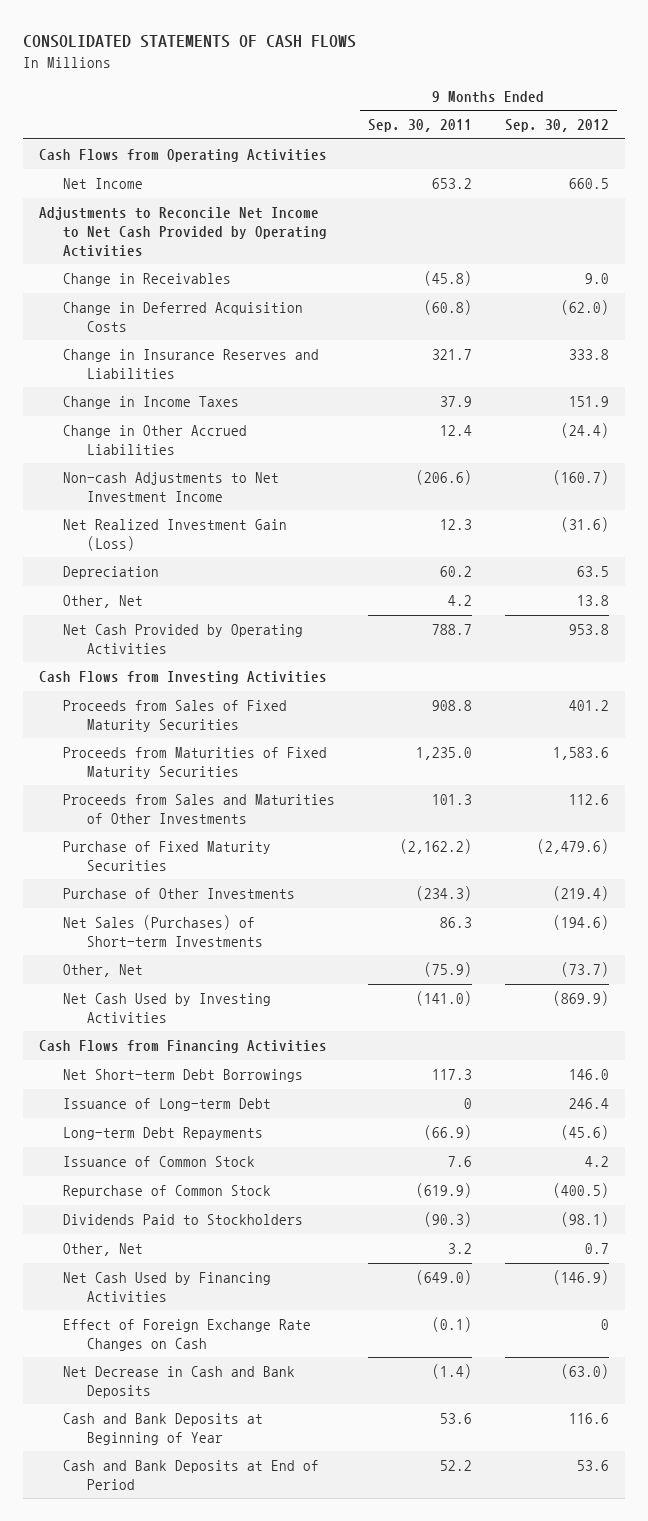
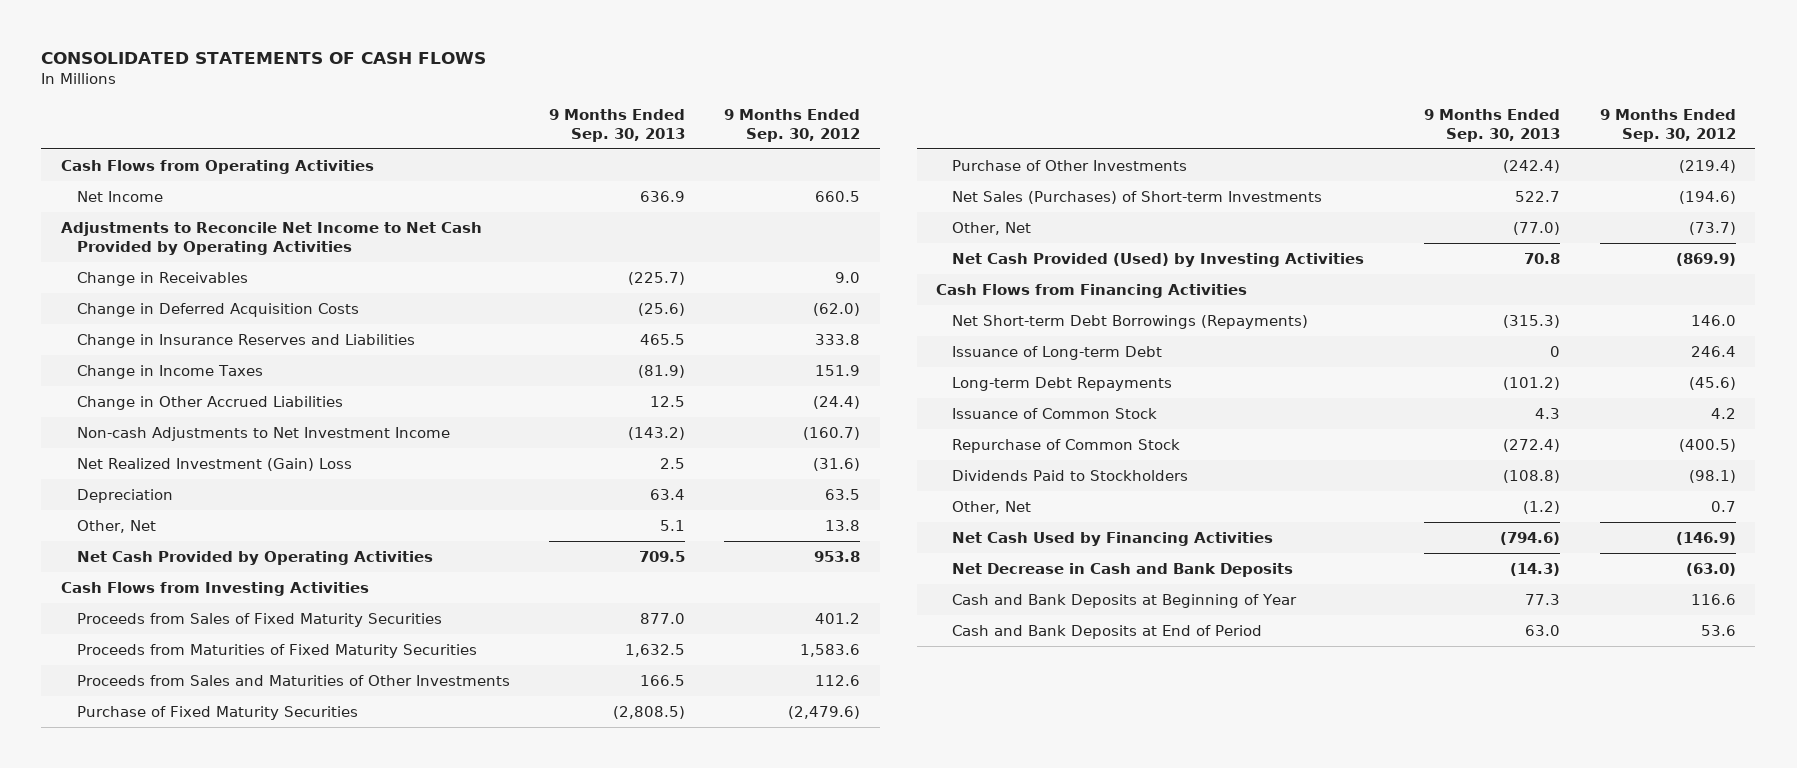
- | 9 Months Ended Sep. 30, 2011 | 9 Months Ended Sep. 30, 2012
+ | 9 Months Ended Sep. 30, 2013 | 9 Months Ended Sep. 30, 2012
- Net Realized Investment Gain (Loss) | 12.3 | (31.6)
+ Net Realized Investment (Gain) Loss | 2.5 | (31.6)
- Net Cash Used by Investing Activities | (141.0) | (869.9)
+ Net Cash Provided (Used) by Investing Activities | 70.8 | (869.9)
- Net Short-term Debt Borrowings | 117.3 | 146.0
+ Net Short-term Debt Borrowings (Repayments) | (315.3) | 146.0
- Effect of Foreign Exchange Rate Changes on Cash | (0.1) | 0

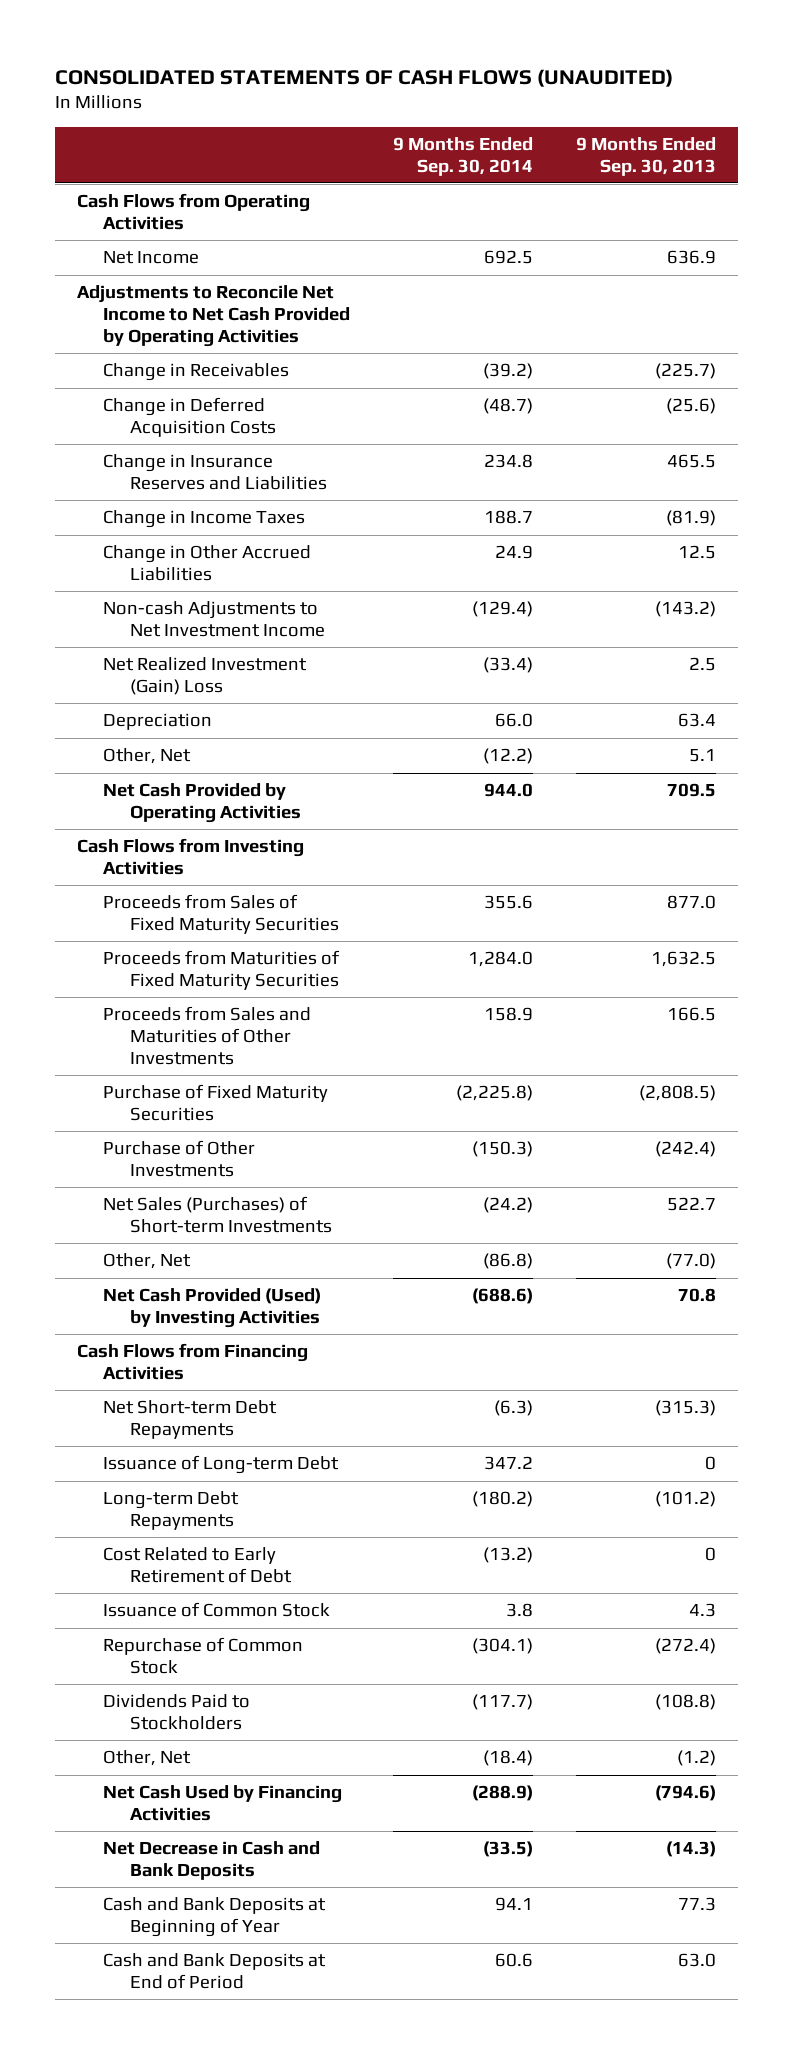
- CONSOLIDATED STATEMENTS OF CASH FLOWS
+ CONSOLIDATED STATEMENTS OF CASH FLOWS (UNAUDITED)
- | 9 Months Ended Sep. 30, 2013 | 9 Months Ended Sep. 30, 2012
+ | 9 Months Ended Sep. 30, 2014 | 9 Months Ended Sep. 30, 2013
- Net Short-term Debt Borrowings (Repayments) | (315.3) | 146.0
+ Net Short-term Debt Repayments | (6.3) | (315.3)
+ Cost Related to Early Retirement of Debt | (13.2) | 0

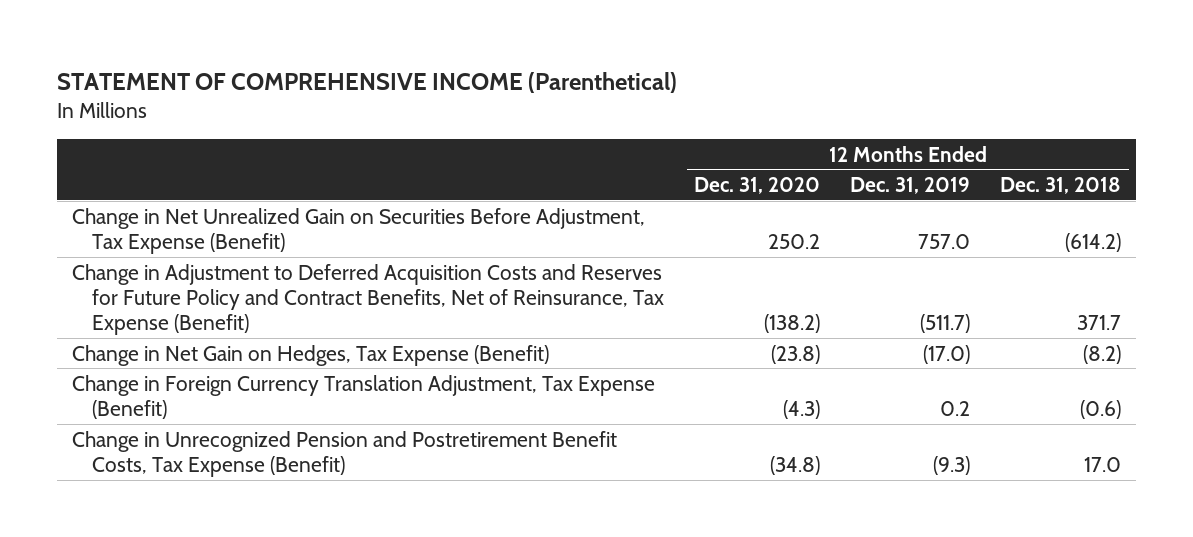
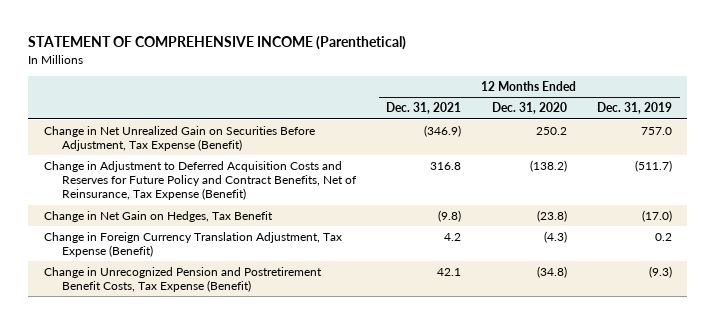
- | 12 Months Ended Dec. 31, 2020 | 12 Months Ended Dec. 31, 2019 | 12 Months Ended Dec. 31, 2018
+ | 12 Months Ended Dec. 31, 2021 | 12 Months Ended Dec. 31, 2020 | 12 Months Ended Dec. 31, 2019
- Change in Net Gain on Hedges, Tax Expense (Benefit) | (23.8) | (17.0) | (8.2)
+ Change in Net Gain on Hedges, Tax Benefit | (9.8) | (23.8) | (17.0)

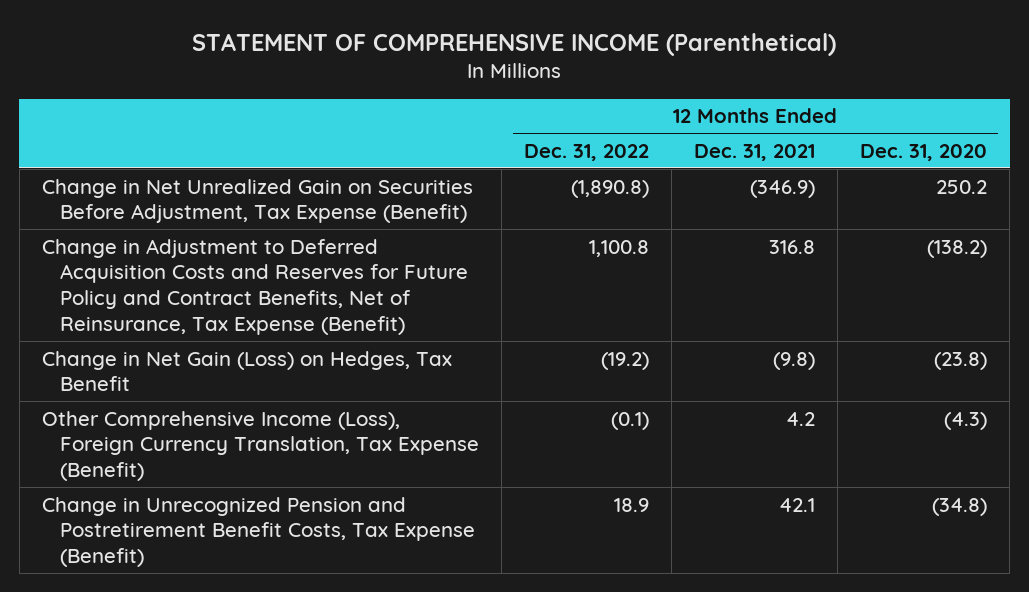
- | 12 Months Ended Dec. 31, 2021 | 12 Months Ended Dec. 31, 2020 | 12 Months Ended Dec. 31, 2019
+ | 12 Months Ended Dec. 31, 2022 | 12 Months Ended Dec. 31, 2021 | 12 Months Ended Dec. 31, 2020
- Change in Net Gain on Hedges, Tax Benefit | (9.8) | (23.8) | (17.0)
- Change in Foreign Currency Translation Adjustment, Tax Expense (Benefit) | 4.2 | (4.3) | 0.2
+ Change in Net Gain (Loss) on Hedges, Tax Benefit | (19.2) | (9.8) | (23.8)
+ Other Comprehensive Income (Loss), Foreign Currency Translation, Tax Expense (Benefit) | (0.1) | 4.2 | (4.3)

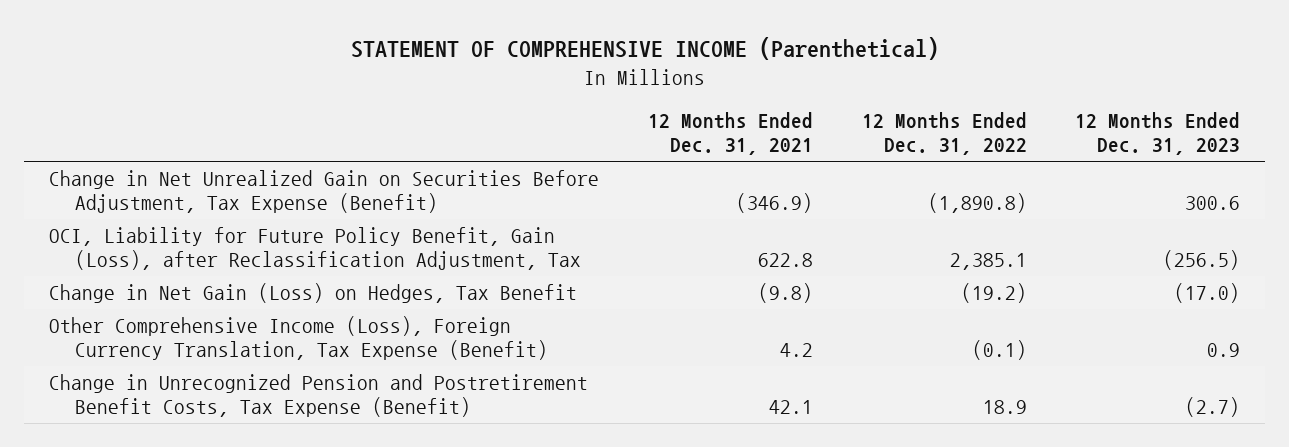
- | 12 Months Ended Dec. 31, 2022 | 12 Months Ended Dec. 31, 2021 | 12 Months Ended Dec. 31, 2020
+ | 12 Months Ended Dec. 31, 2021 | 12 Months Ended Dec. 31, 2022 | 12 Months Ended Dec. 31, 2023
- Change in Adjustment to Deferred Acquisition Costs and Reserves for Future Policy and Contract Benefits, Net of Reinsurance, Tax Expense (Benefit) | 1,100.8 | 316.8 | (138.2)
+ OCI, Liability for Future Policy Benefit, Gain (Loss), after Reclassification Adjustment, Tax | 622.8 | 2,385.1 | (256.5)

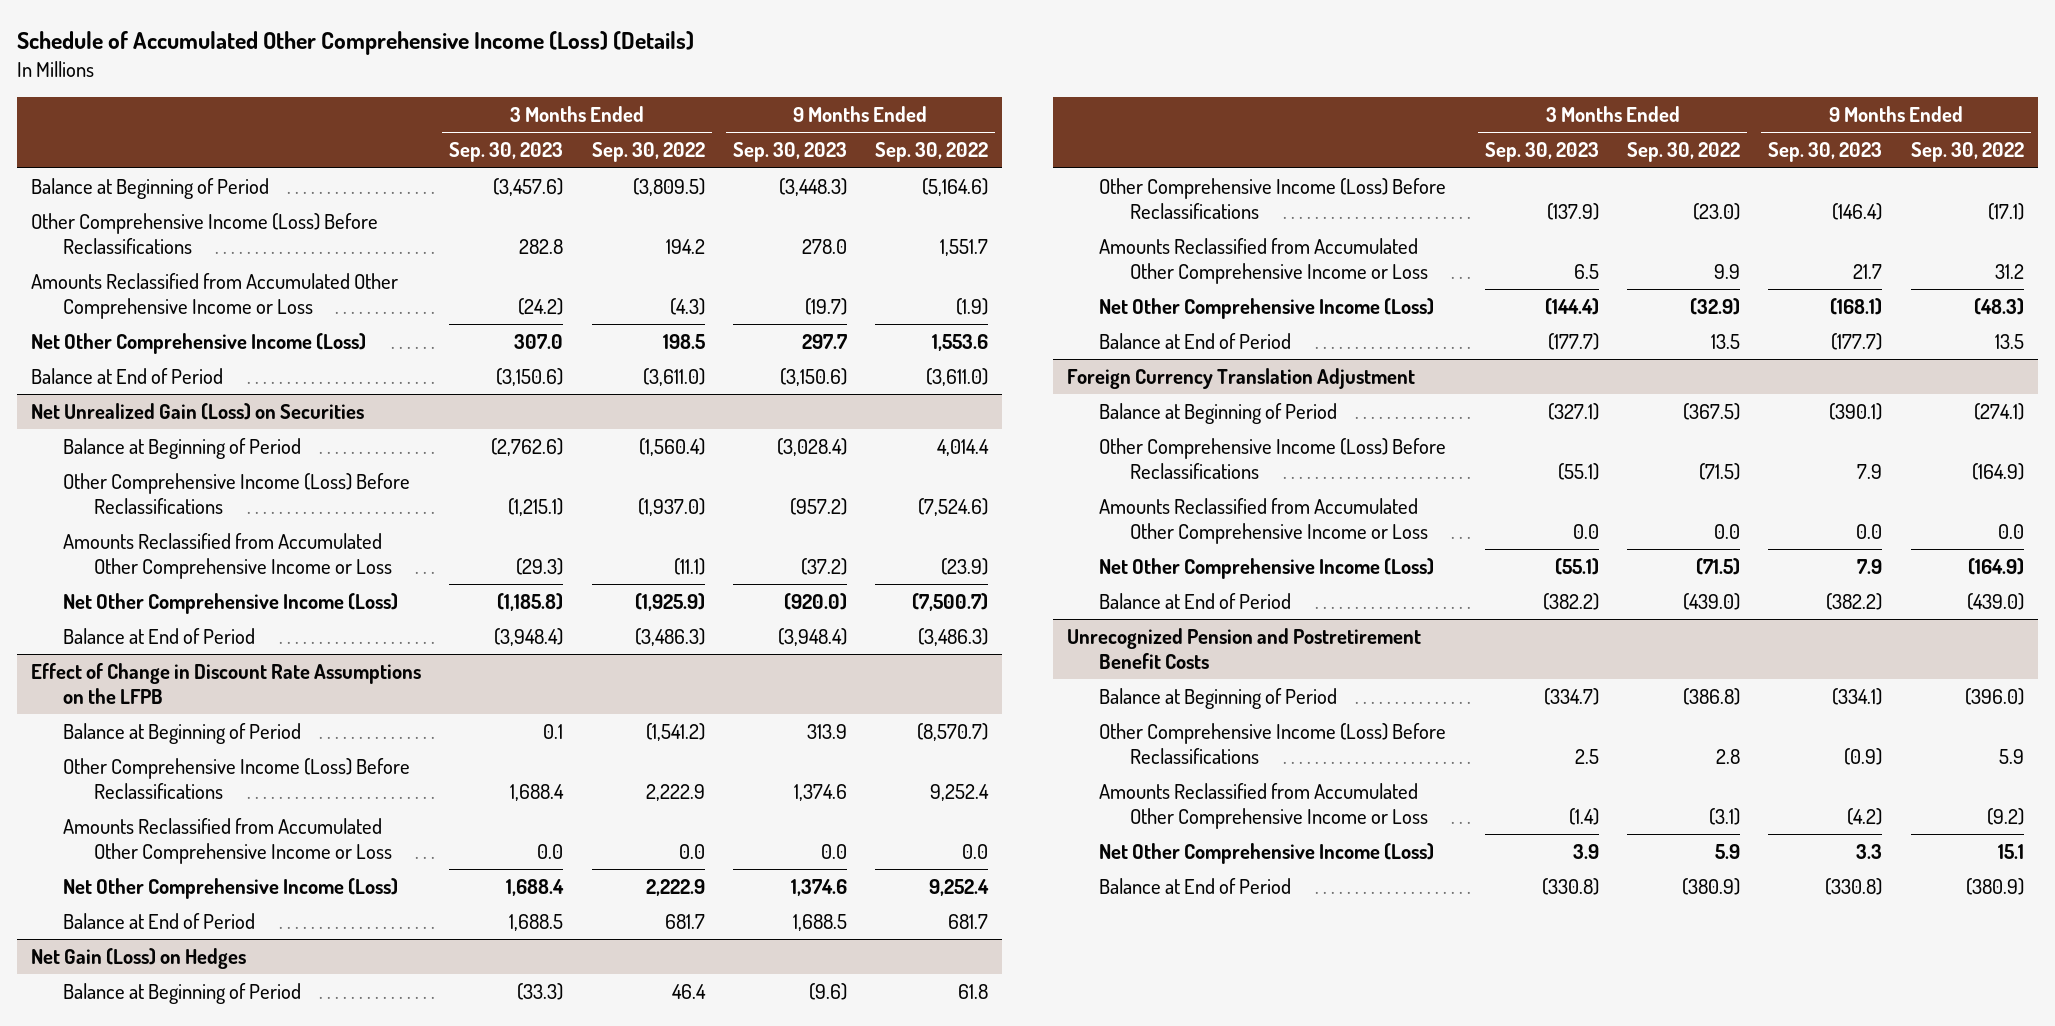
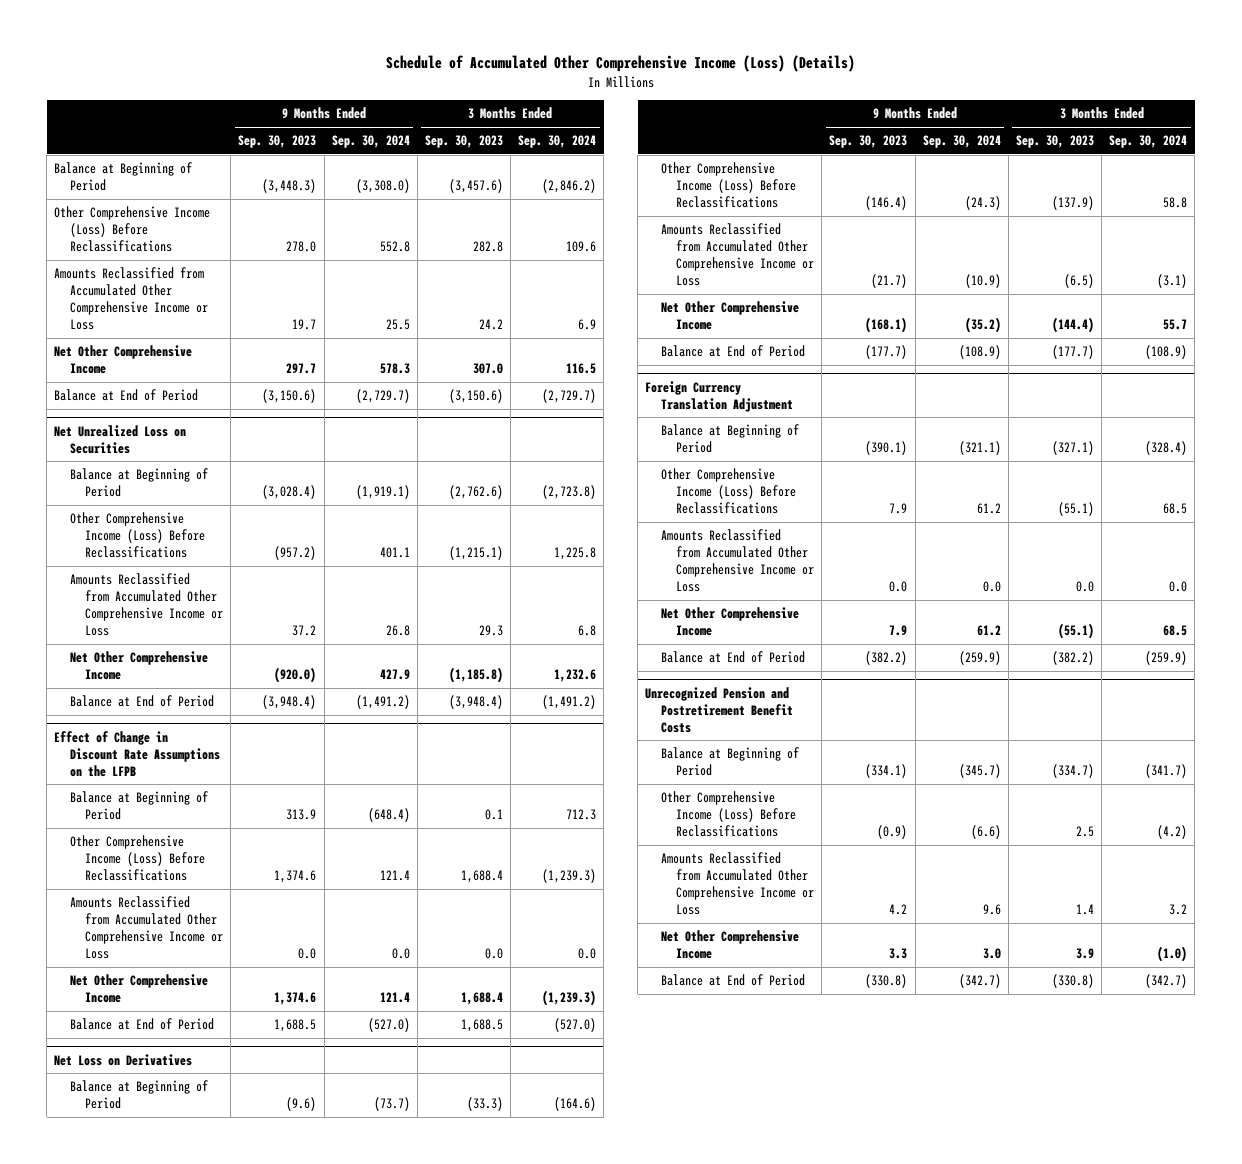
- | 3 Months Ended Sep. 30, 2023 | 3 Months Ended Sep. 30, 2022 | 9 Months Ended Sep. 30, 2023 | 9 Months Ended Sep. 30, 2022
+ | 9 Months Ended Sep. 30, 2023 | 9 Months Ended Sep. 30, 2024 | 3 Months Ended Sep. 30, 2023 | 3 Months Ended Sep. 30, 2024
- Amounts Reclassified from Accumulated Other Comprehensive Income or Loss | (24.2) | (4.3) | (19.7) | (1.9)
- Net Other Comprehensive Income (Loss) | 307.0 | 198.5 | 297.7 | 1,553.6
+ Amounts Reclassified from Accumulated Other Comprehensive Income or Loss | 19.7 | 25.5 | 24.2 | 6.9
+ Net Other Comprehensive Income | 297.7 | 578.3 | 307.0 | 116.5
- Net Unrealized Gain (Loss) on Securities
+ Net Unrealized Loss on Securities
- Amounts Reclassified from Accumulated Other Comprehensive Income or Loss | (29.3) | (11.1) | (37.2) | (23.9)
- Net Other Comprehensive Income (Loss) | (1,185.8) | (1,925.9) | (920.0) | (7,500.7)
+ Amounts Reclassified from Accumulated Other Comprehensive Income or Loss | 37.2 | 26.8 | 29.3 | 6.8
+ Net Other Comprehensive Income | (920.0) | 427.9 | (1,185.8) | 1,232.6
@ Effect of Change in Discount Rate Assumptions on the LFPB
- Net Other Comprehensive Income (Loss) | 1,688.4 | 2,222.9 | 1,374.6 | 9,252.4
+ Net Other Comprehensive Income | 1,374.6 | 121.4 | 1,688.4 | (1,239.3)
- Net Gain (Loss) on Hedges
+ Net Loss on Derivatives
- Amounts Reclassified from Accumulated Other Comprehensive Income or Loss | 6.5 | 9.9 | 21.7 | 31.2
- Net Other Comprehensive Income (Loss) | (144.4) | (32.9) | (168.1) | (48.3)
+ Amounts Reclassified from Accumulated Other Comprehensive Income or Loss | (21.7) | (10.9) | (6.5) | (3.1)
+ Net Other Comprehensive Income | (168.1) | (35.2) | (144.4) | 55.7
@ Foreign Currency Translation Adjustment
- Net Other Comprehensive Income (Loss) | (55.1) | (71.5) | 7.9 | (164.9)
+ Net Other Comprehensive Income | 7.9 | 61.2 | (55.1) | 68.5
@ Unrecognized Pension and Postretirement Benefit Costs
- Amounts Reclassified from Accumulated Other Comprehensive Income or Loss | (1.4) | (3.1) | (4.2) | (9.2)
- Net Other Comprehensive Income (Loss) | 3.9 | 5.9 | 3.3 | 15.1
+ Amounts Reclassified from Accumulated Other Comprehensive Income or Loss | 4.2 | 9.6 | 1.4 | 3.2
+ Net Other Comprehensive Income | 3.3 | 3.0 | 3.9 | (1.0)

